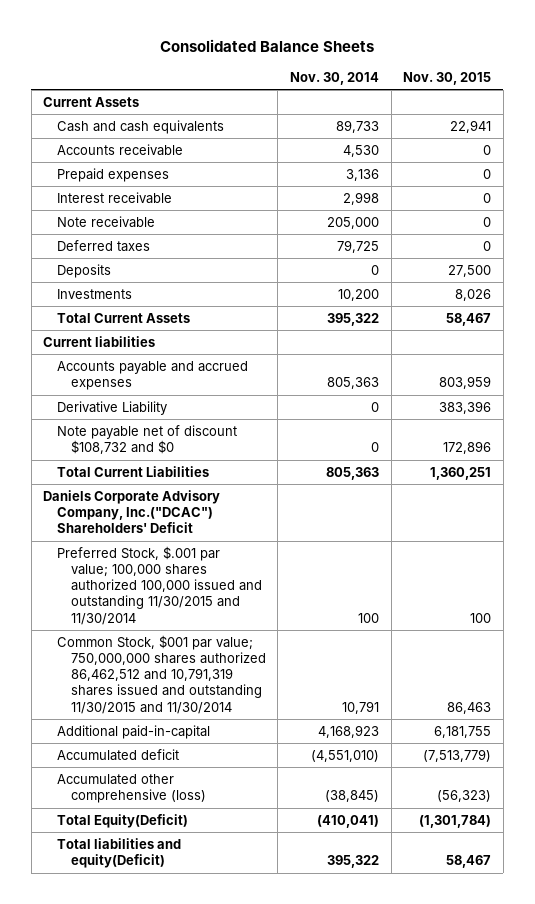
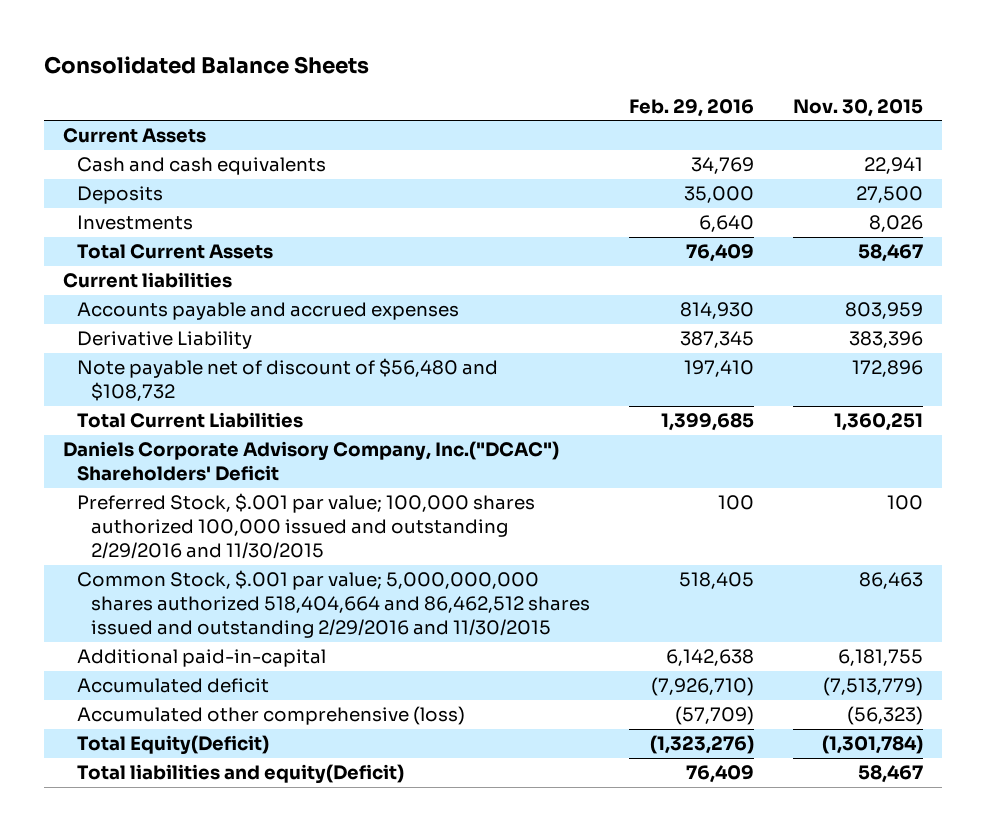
- | Nov. 30, 2014 | Nov. 30, 2015
+ | Feb. 29, 2016 | Nov. 30, 2015
- Accounts receivable | 4,530 | 0
- Prepaid expenses | 3,136 | 0
- Interest receivable | 2,998 | 0
- Note receivable | 205,000 | 0
- Deferred taxes | 79,725 | 0
- Note payable net of discount $108,732 and $0 | 0 | 172,896
+ Note payable net of discount of $56,480 and $108,732 | 197,410 | 172,896
- Preferred Stock, $.001 par value; 100,000 shares authorized 100,000 issued and outstanding 11/30/2015 and 11/30/2014 | 100 | 100
- Common Stock, $001 par value; 750,000,000 shares authorized 86,462,512 and 10,791,319 shares issued and outstanding 11/30/2015 and 11/30/2014 | 10,791 | 86,463
+ Preferred Stock, $.001 par value; 100,000 shares authorized 100,000 issued and outstanding 2/29/2016 and 11/30/2015 | 100 | 100
+ Common Stock, $.001 par value; 5,000,000,000 shares authorized 518,404,664 and 86,462,512 shares issued and outstanding 2/29/2016 and 11/30/2015 | 518,405 | 86,463

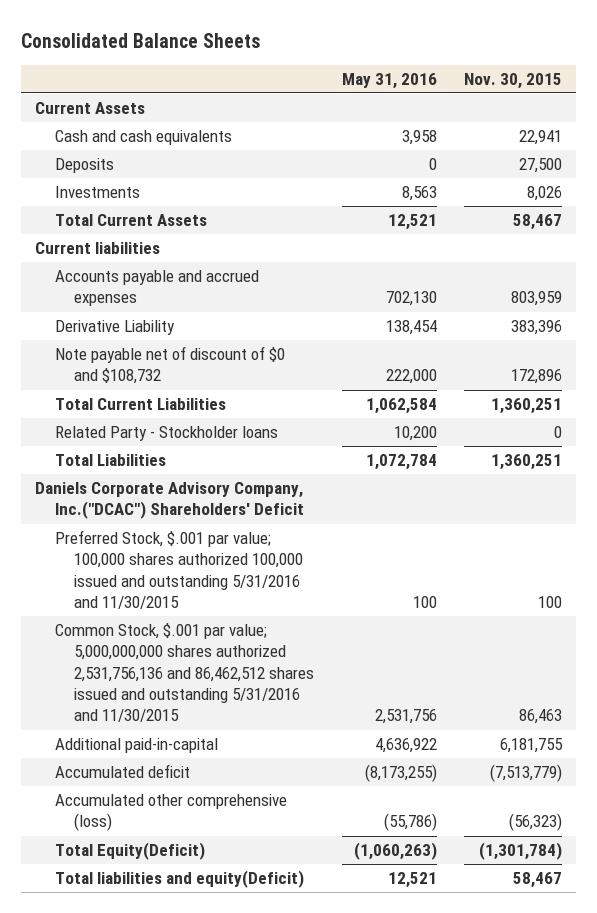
- | Feb. 29, 2016 | Nov. 30, 2015
+ | May 31, 2016 | Nov. 30, 2015
- Note payable net of discount of $56,480 and $108,732 | 197,410 | 172,896
+ Note payable net of discount of $0 and $108,732 | 222,000 | 172,896
+ Related Party - Stockholder loans | 10,200 | 0
+ Total Liabilities | 1,072,784 | 1,360,251
- Preferred Stock, $.001 par value; 100,000 shares authorized 100,000 issued and outstanding 2/29/2016 and 11/30/2015 | 100 | 100
- Common Stock, $.001 par value; 5,000,000,000 shares authorized 518,404,664 and 86,462,512 shares issued and outstanding 2/29/2016 and 11/30/2015 | 518,405 | 86,463
+ Preferred Stock, $.001 par value; 100,000 shares authorized 100,000 issued and outstanding 5/31/2016 and 11/30/2015 | 100 | 100
+ Common Stock, $.001 par value; 5,000,000,000 shares authorized 2,531,756,136 and 86,462,512 shares issued and outstanding 5/31/2016 and 11/30/2015 | 2,531,756 | 86,463

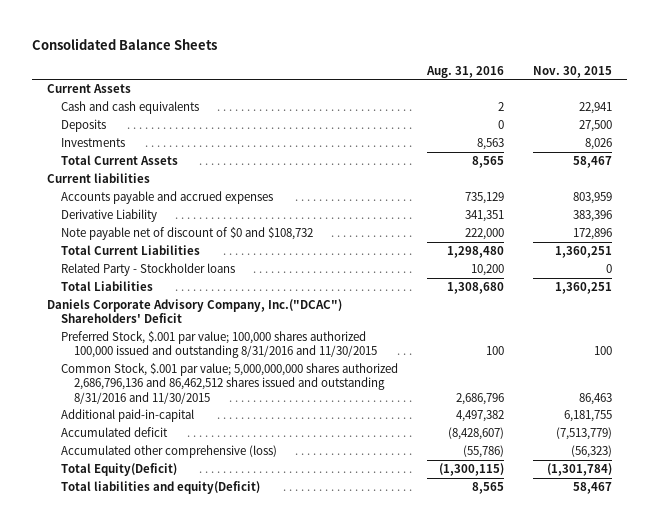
- | May 31, 2016 | Nov. 30, 2015
+ | Aug. 31, 2016 | Nov. 30, 2015
- Preferred Stock, $.001 par value; 100,000 shares authorized 100,000 issued and outstanding 5/31/2016 and 11/30/2015 | 100 | 100
- Common Stock, $.001 par value; 5,000,000,000 shares authorized 2,531,756,136 and 86,462,512 shares issued and outstanding 5/31/2016 and 11/30/2015 | 2,531,756 | 86,463
+ Preferred Stock, $.001 par value; 100,000 shares authorized 100,000 issued and outstanding 8/31/2016 and 11/30/2015 | 100 | 100
+ Common Stock, $.001 par value; 5,000,000,000 shares authorized 2,686,796,136 and 86,462,512 shares issued and outstanding 8/31/2016 and 11/30/2015 | 2,686,796 | 86,463

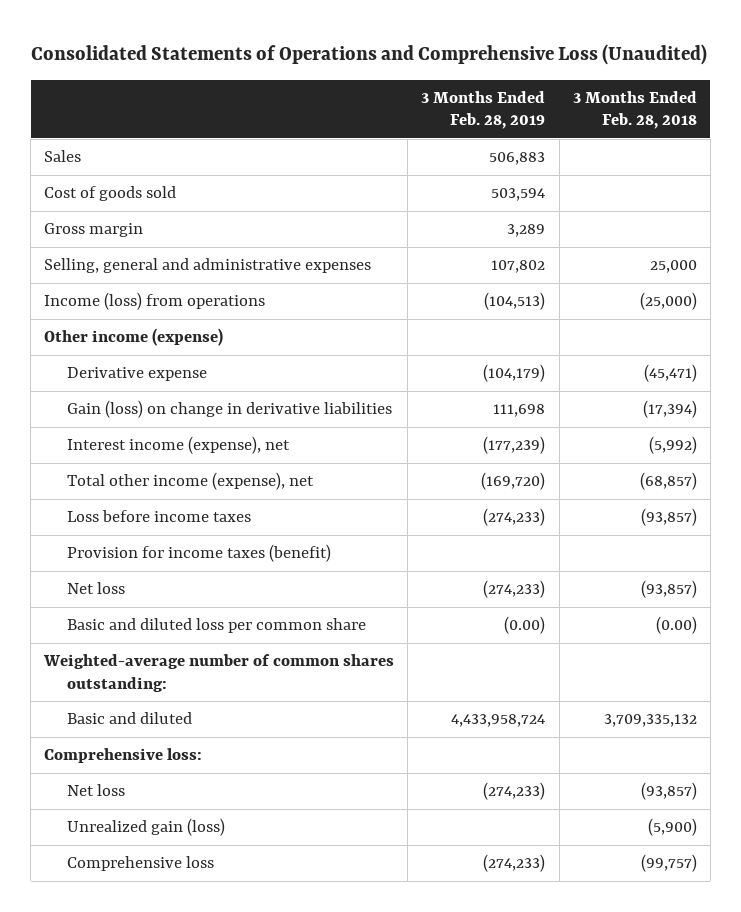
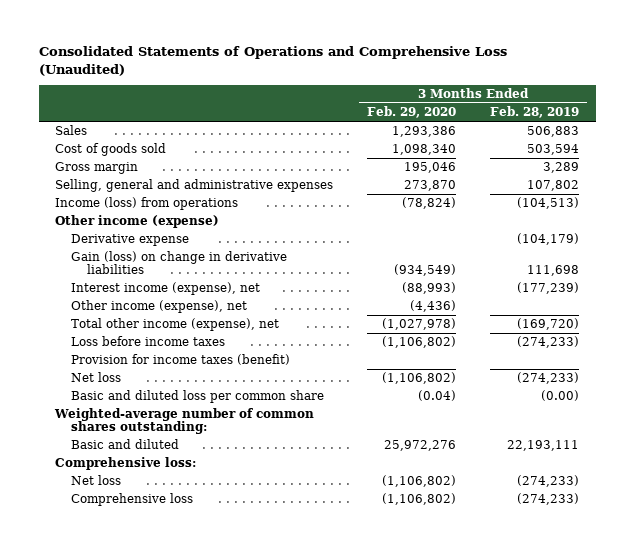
- | 3 Months Ended Feb. 28, 2019 | 3 Months Ended Feb. 28, 2018
+ | 3 Months Ended Feb. 29, 2020 | 3 Months Ended Feb. 28, 2019
+ Other income (expense), net | (4,436) |
- Basic and diluted | 4,433,958,724 | 3,709,335,132
+ Basic and diluted | 25,972,276 | 22,193,111
- Unrealized gain (loss) | | (5,900)

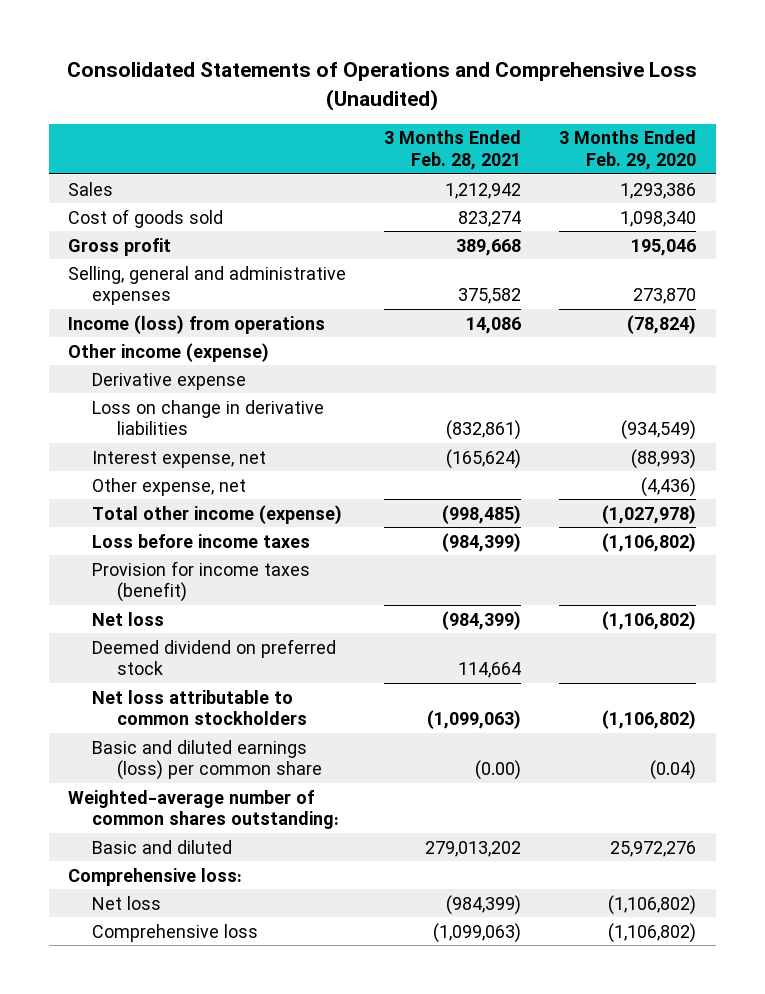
- | 3 Months Ended Feb. 29, 2020 | 3 Months Ended Feb. 28, 2019
+ | 3 Months Ended Feb. 28, 2021 | 3 Months Ended Feb. 29, 2020
- Gross margin | 195,046 | 3,289
+ Gross profit | 389,668 | 195,046
- Gain (loss) on change in derivative liabilities | (934,549) | 111,698
- Interest income (expense), net | (88,993) | (177,239)
- Other income (expense), net | (4,436) |
- Total other income (expense), net | (1,027,978) | (169,720)
+ Loss on change in derivative liabilities | (832,861) | (934,549)
+ Interest expense, net | (165,624) | (88,993)
+ Other expense, net | | (4,436)
+ Total other income (expense) | (998,485) | (1,027,978)
- Basic and diluted loss per common share | (0.04) | (0.00)
+ Deemed dividend on preferred stock | 114,664 |
+ Net loss attributable to common stockholders | (1,099,063) | (1,106,802)
+ Basic and diluted earnings (loss) per common share | (0.00) | (0.04)

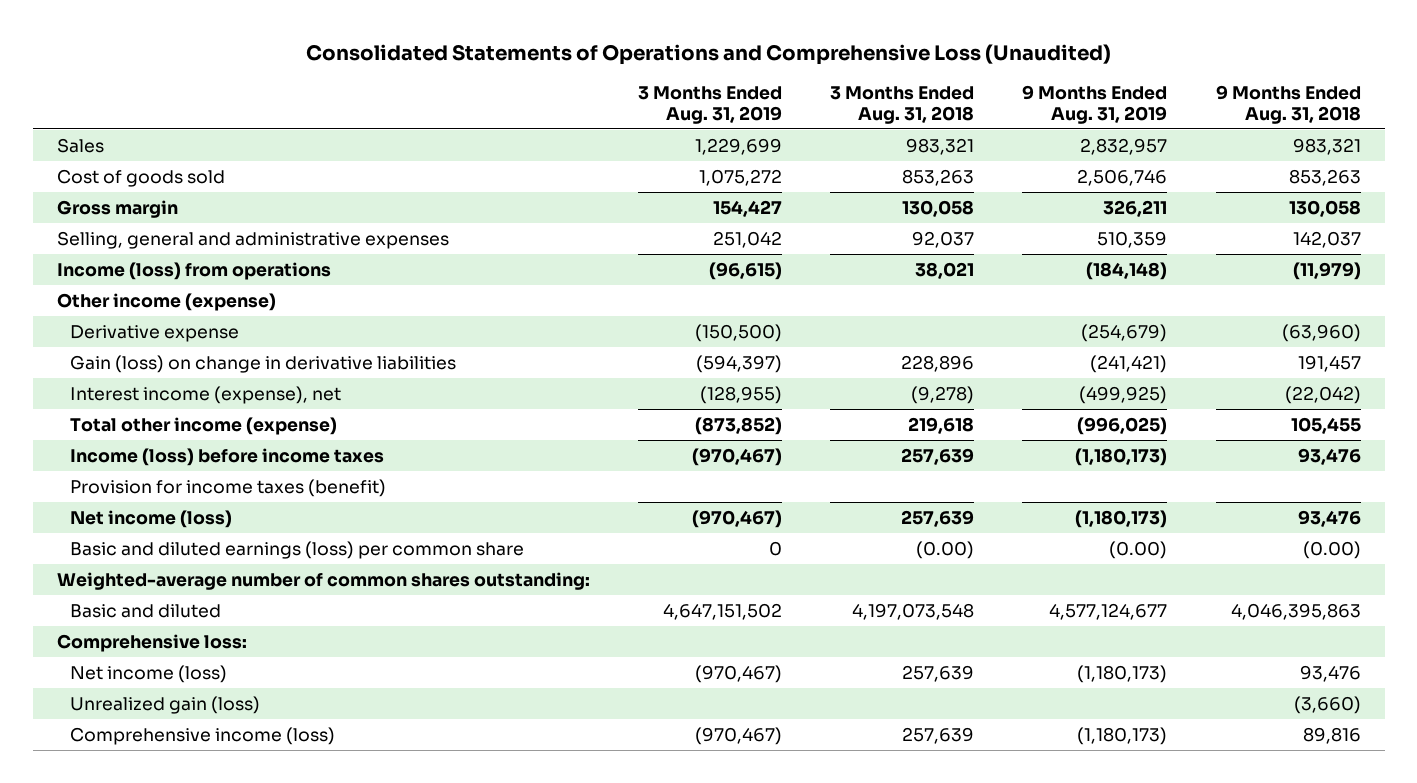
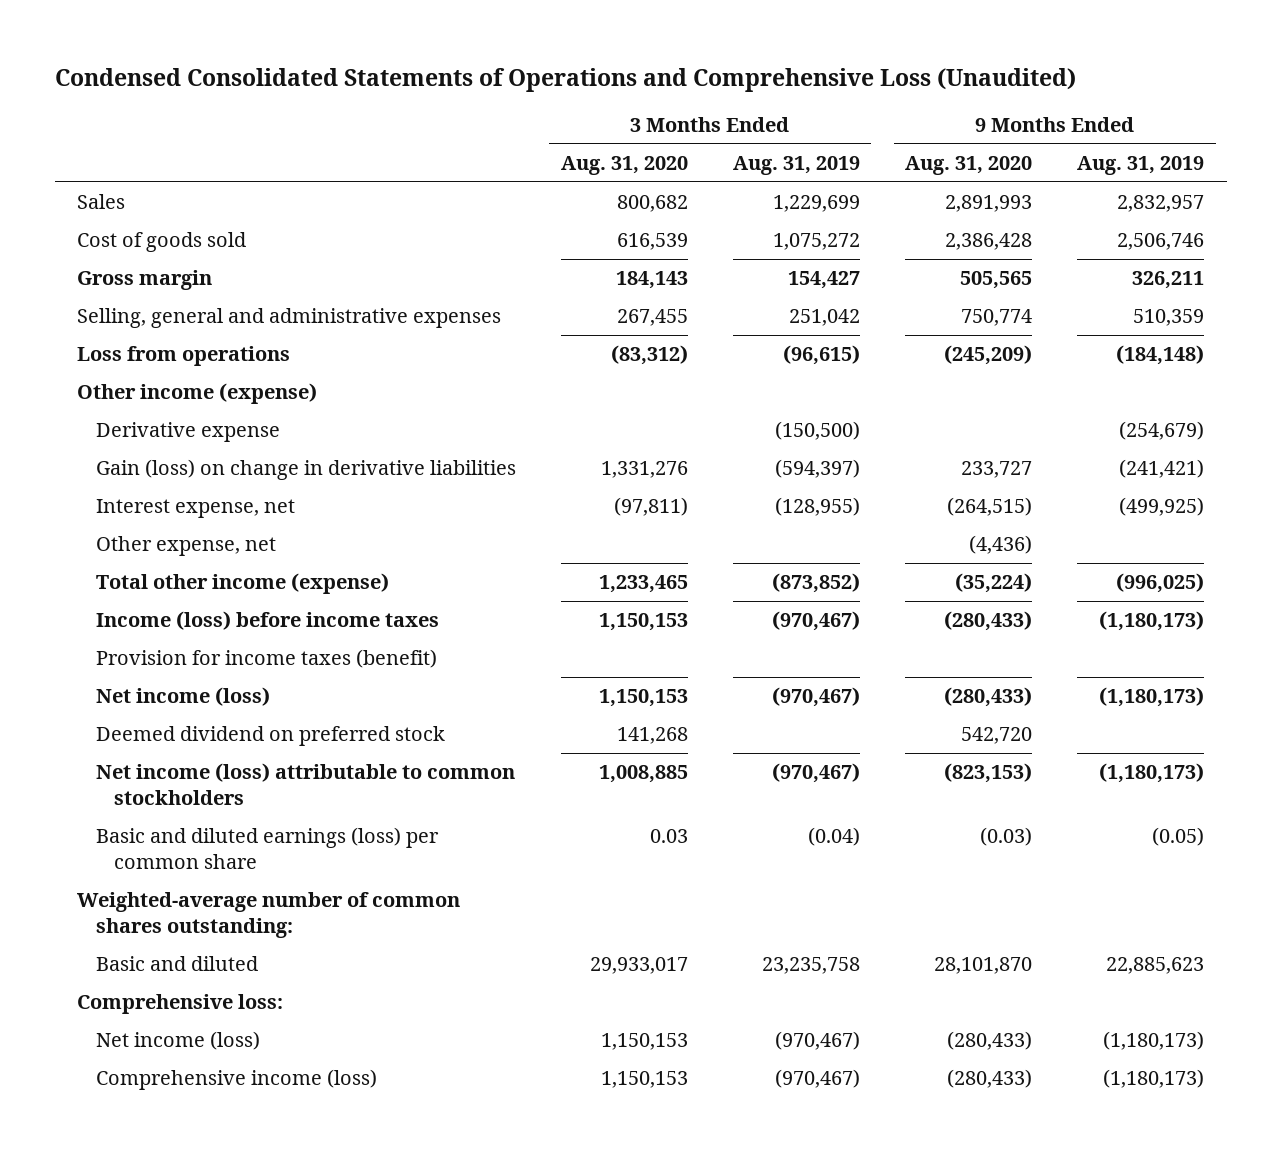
- Consolidated Statements of Operations and Comprehensive Loss (Unaudited)
+ Condensed Consolidated Statements of Operations and Comprehensive Loss (Unaudited)
- | 3 Months Ended Aug. 31, 2019 | 3 Months Ended Aug. 31, 2018 | 9 Months Ended Aug. 31, 2019 | 9 Months Ended Aug. 31, 2018
+ | 3 Months Ended Aug. 31, 2020 | 3 Months Ended Aug. 31, 2019 | 9 Months Ended Aug. 31, 2020 | 9 Months Ended Aug. 31, 2019
- Income (loss) from operations | (96,615) | 38,021 | (184,148) | (11,979)
+ Loss from operations | (83,312) | (96,615) | (245,209) | (184,148)
- Interest income (expense), net | (128,955) | (9,278) | (499,925) | (22,042)
+ Interest expense, net | (97,811) | (128,955) | (264,515) | (499,925)
+ Other expense, net | | | (4,436) |
- Basic and diluted earnings (loss) per common share | 0 | (0.00) | (0.00) | (0.00)
+ Deemed dividend on preferred stock | 141,268 | | 542,720 |
+ Net income (loss) attributable to common stockholders | 1,008,885 | (970,467) | (823,153) | (1,180,173)
+ Basic and diluted earnings (loss) per common share | 0.03 | (0.04) | (0.03) | (0.05)
- Basic and diluted | 4,647,151,502 | 4,197,073,548 | 4,577,124,677 | 4,046,395,863
+ Basic and diluted | 29,933,017 | 23,235,758 | 28,101,870 | 22,885,623
- Unrealized gain (loss) | | | | (3,660)

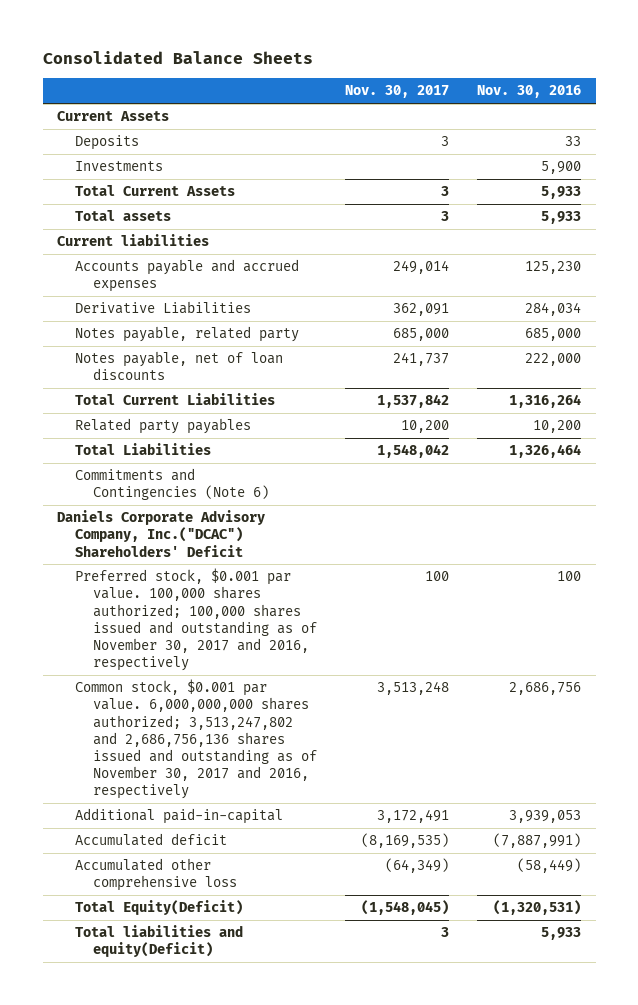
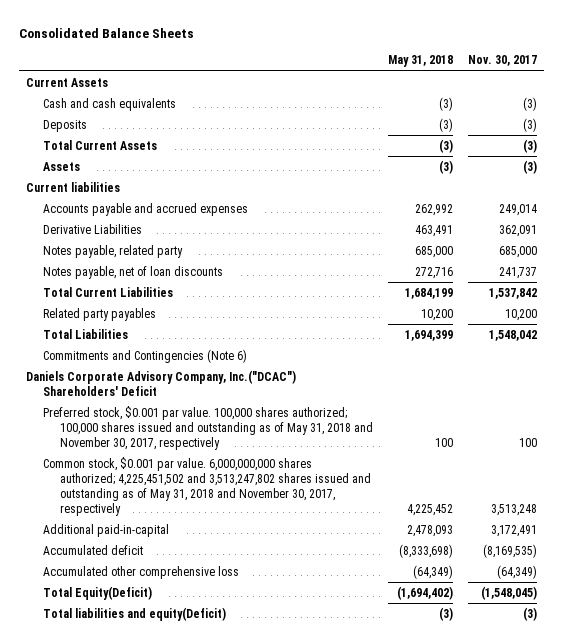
- | Nov. 30, 2017 | Nov. 30, 2016
+ | May 31, 2018 | Nov. 30, 2017
- Deposits | 3 | 33
- Investments | | 5,900
- Total Current Assets | 3 | 5,933
- Total assets | 3 | 5,933
+ Cash and cash equivalents | (3) | (3)
+ Deposits | (3) | (3)
+ Total Current Assets | (3) | (3)
+ Assets | (3) | (3)
- Preferred stock, $0.001 par value. 100,000 shares authorized; 100,000 shares issued and outstanding as of November 30, 2017 and 2016, respectively | 100 | 100
- Common stock, $0.001 par value. 6,000,000,000 shares authorized; 3,513,247,802 and 2,686,756,136 shares issued and outstanding as of November 30, 2017 and 2016, respectively | 3,513,248 | 2,686,756
+ Preferred stock, $0.001 par value. 100,000 shares authorized; 100,000 shares issued and outstanding as of May 31, 2018 and November 30, 2017, respectively | 100 | 100
+ Common stock, $0.001 par value. 6,000,000,000 shares authorized; 4,225,451,502 and 3,513,247,802 shares issued and outstanding as of May 31, 2018 and November 30, 2017, respectively | 4,225,452 | 3,513,248
- Total liabilities and equity(Deficit) | 3 | 5,933
+ Total liabilities and equity(Deficit) | (3) | (3)

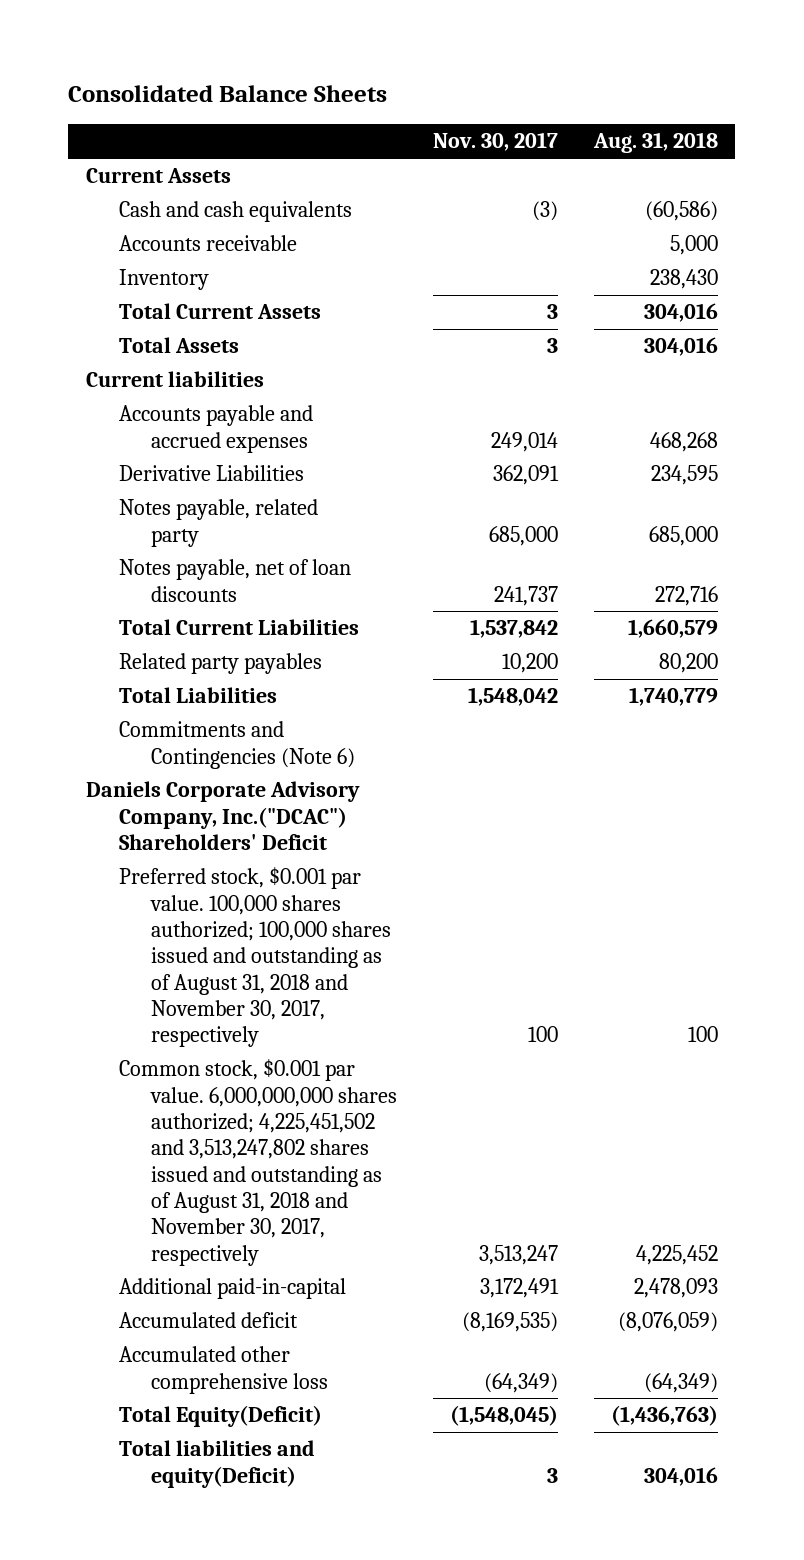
- | May 31, 2018 | Nov. 30, 2017
+ | Nov. 30, 2017 | Aug. 31, 2018
- Deposits | (3) | (3)
- Total Current Assets | (3) | (3)
- Assets | (3) | (3)
+ Accounts receivable | | 5,000
+ Inventory | | 238,430
+ Total Current Assets | 3 | 304,016
+ Total Assets | 3 | 304,016
- Preferred stock, $0.001 par value. 100,000 shares authorized; 100,000 shares issued and outstanding as of May 31, 2018 and November 30, 2017, respectively | 100 | 100
- Common stock, $0.001 par value. 6,000,000,000 shares authorized; 4,225,451,502 and 3,513,247,802 shares issued and outstanding as of May 31, 2018 and November 30, 2017, respectively | 4,225,452 | 3,513,248
+ Preferred stock, $0.001 par value. 100,000 shares authorized; 100,000 shares issued and outstanding as of August 31, 2018 and November 30, 2017, respectively | 100 | 100
+ Common stock, $0.001 par value. 6,000,000,000 shares authorized; 4,225,451,502 and 3,513,247,802 shares issued and outstanding as of August 31, 2018 and November 30, 2017, respectively | 3,513,247 | 4,225,452
- Total liabilities and equity(Deficit) | (3) | (3)
+ Total liabilities and equity(Deficit) | 3 | 304,016

